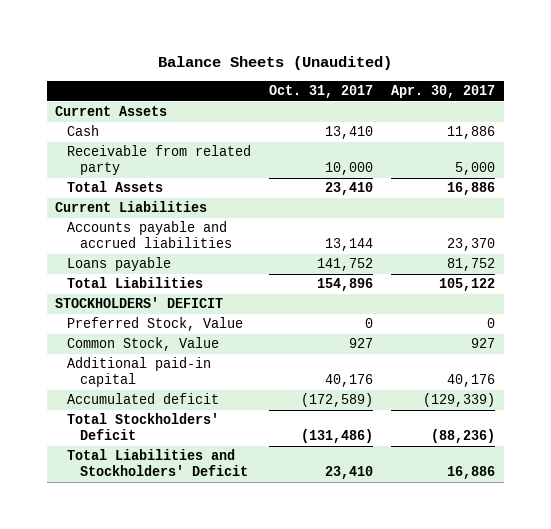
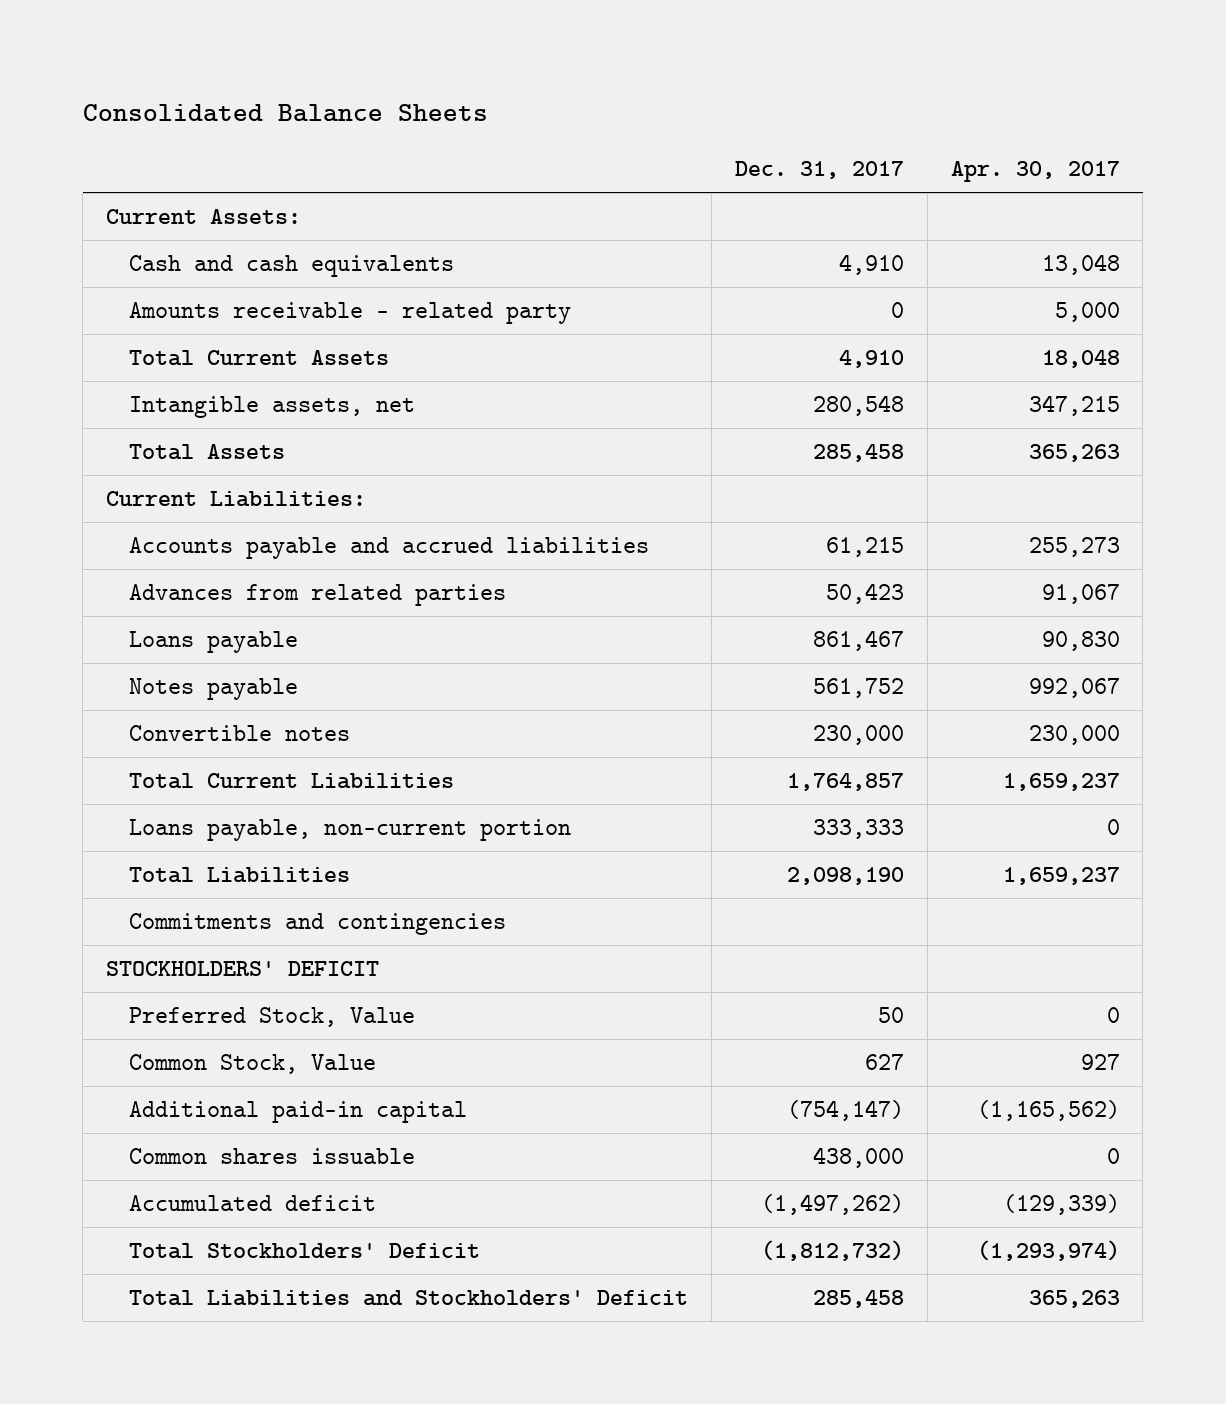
- Balance Sheets (Unaudited)
+ Consolidated Balance Sheets
- | Oct. 31, 2017 | Apr. 30, 2017
+ | Dec. 31, 2017 | Apr. 30, 2017
- Current Assets
- Cash | 13,410 | 11,886
- Receivable from related party | 10,000 | 5,000
- Total Assets | 23,410 | 16,886
- Current Liabilities
- Accounts payable and accrued liabilities | 13,144 | 23,370
- Loans payable | 141,752 | 81,752
- Total Liabilities | 154,896 | 105,122
+ Current Assets:
+ Cash and cash equivalents | 4,910 | 13,048
+ Amounts receivable - related party | 0 | 5,000
+ Total Current Assets | 4,910 | 18,048
+ Intangible assets, net | 280,548 | 347,215
+ Total Assets | 285,458 | 365,263
+ Current Liabilities:
+ Accounts payable and accrued liabilities | 61,215 | 255,273
+ Advances from related parties | 50,423 | 91,067
+ Loans payable | 861,467 | 90,830
+ Notes payable | 561,752 | 992,067
+ Convertible notes | 230,000 | 230,000
+ Total Current Liabilities | 1,764,857 | 1,659,237
+ Loans payable, non-current portion | 333,333 | 0
+ Total Liabilities | 2,098,190 | 1,659,237
+ Commitments and contingencies
- Additional paid-in capital | 40,176 | 40,176
+ Additional paid-in capital | (754,147) | (1,165,562)
+ Common shares issuable | 438,000 | 0
- Total Stockholders' Deficit | (131,486) | (88,236)
- Total Liabilities and Stockholders' Deficit | 23,410 | 16,886
+ Total Stockholders' Deficit | (1,812,732) | (1,293,974)
+ Total Liabilities and Stockholders' Deficit | 285,458 | 365,263

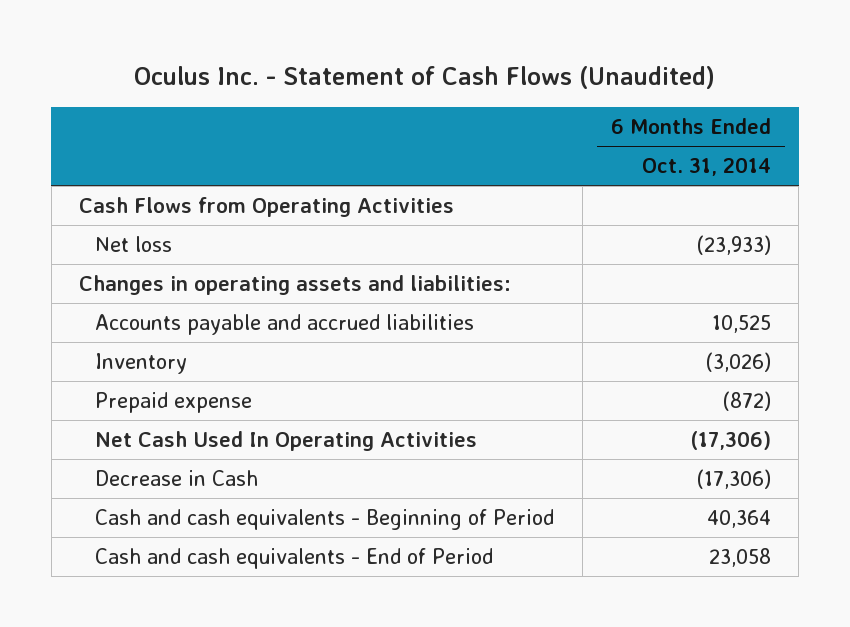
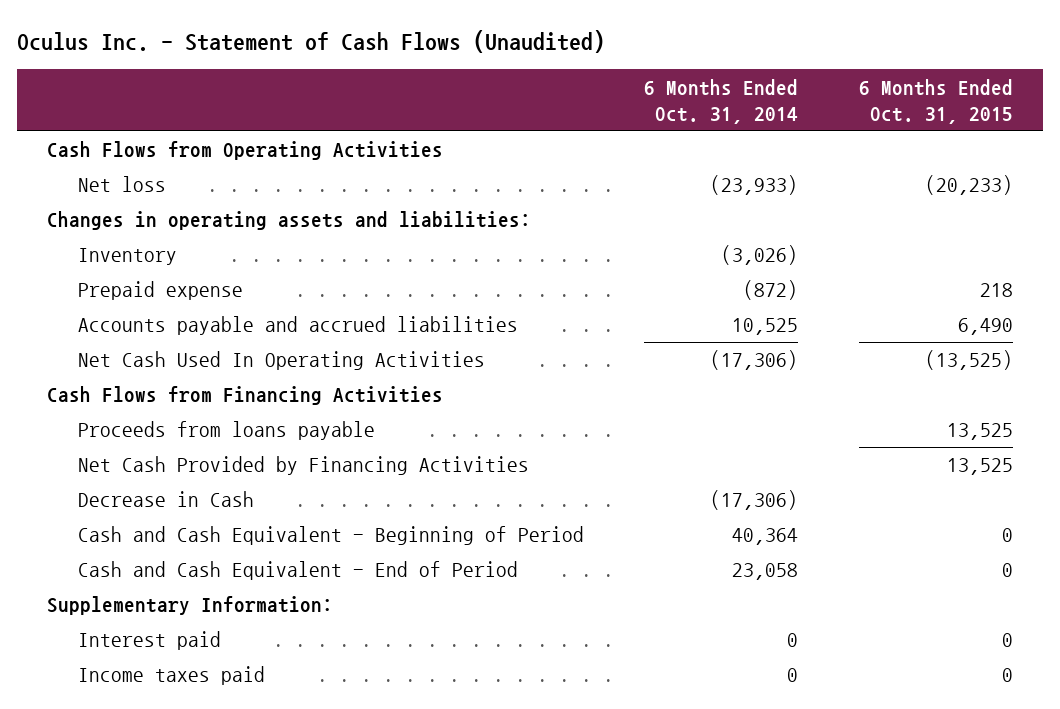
- | 6 Months Ended Oct. 31, 2014
+ | 6 Months Ended Oct. 31, 2014 | 6 Months Ended Oct. 31, 2015
moved down: Accounts payable and accrued liabilities | 10,525 | 6,490
+ Cash Flows from Financing Activities
+ Proceeds from loans payable | | 13,525
+ Net Cash Provided by Financing Activities | | 13,525
- Cash and cash equivalents - Beginning of Period | 40,364
- Cash and cash equivalents - End of Period | 23,058
+ Cash and Cash Equivalent - Beginning of Period | 40,364 | 0
+ Cash and Cash Equivalent - End of Period | 23,058 | 0
+ Supplementary Information:
+ Interest paid | 0 | 0
+ Income taxes paid | 0 | 0

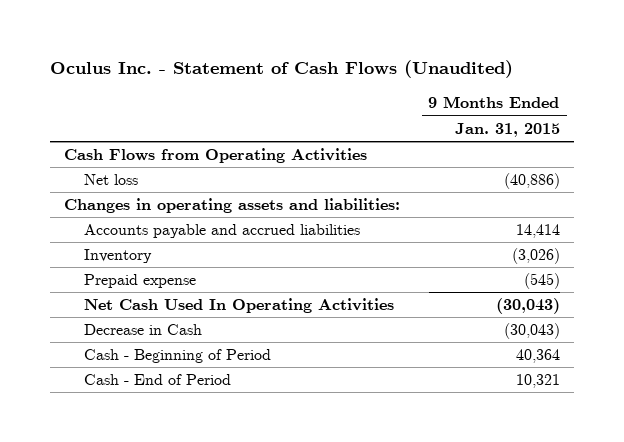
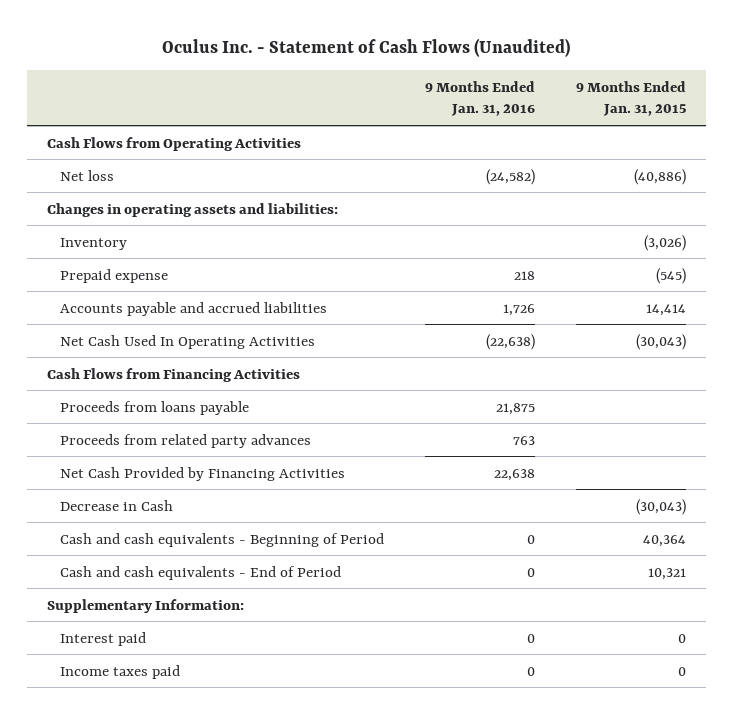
- | 9 Months Ended Jan. 31, 2015
+ | 9 Months Ended Jan. 31, 2016 | 9 Months Ended Jan. 31, 2015
moved down: Accounts payable and accrued liabilities | 1,726 | 14,414
+ Cash Flows from Financing Activities
+ Proceeds from loans payable | 21,875 |
+ Proceeds from related party advances | 763 |
+ Net Cash Provided by Financing Activities | 22,638 |
- Cash - Beginning of Period | 40,364
- Cash - End of Period | 10,321
+ Cash and cash equivalents - Beginning of Period | 0 | 40,364
+ Cash and cash equivalents - End of Period | 0 | 10,321
+ Supplementary Information:
+ Interest paid | 0 | 0
+ Income taxes paid | 0 | 0

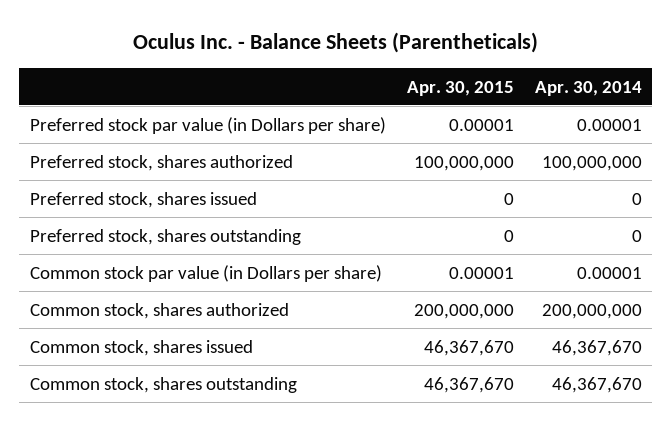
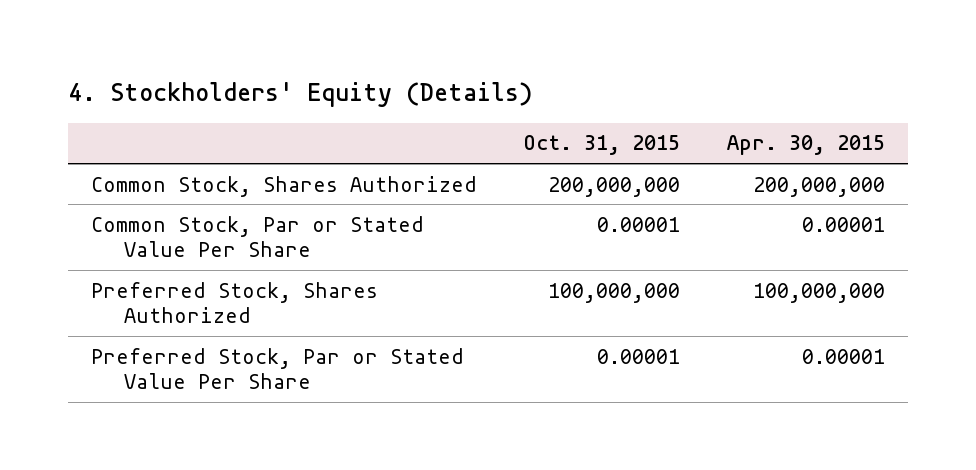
- Oculus Inc. - Balance Sheets (Parentheticals)
+ 4. Stockholders' Equity (Details)
- | Apr. 30, 2015 | Apr. 30, 2014
+ | Oct. 31, 2015 | Apr. 30, 2015
- Preferred stock par value (in Dollars per share) | 0.00001 | 0.00001
- Preferred stock, shares authorized | 100,000,000 | 100,000,000
- Preferred stock, shares issued | 0 | 0
- Preferred stock, shares outstanding | 0 | 0
- Common stock par value (in Dollars per share) | 0.00001 | 0.00001
- Common stock, shares authorized | 200,000,000 | 200,000,000
- Common stock, shares issued | 46,367,670 | 46,367,670
- Common stock, shares outstanding | 46,367,670 | 46,367,670
+ Common Stock, Shares Authorized | 200,000,000 | 200,000,000
+ Common Stock, Par or Stated Value Per Share | 0.00001 | 0.00001
+ Preferred Stock, Shares Authorized | 100,000,000 | 100,000,000
+ Preferred Stock, Par or Stated Value Per Share | 0.00001 | 0.00001

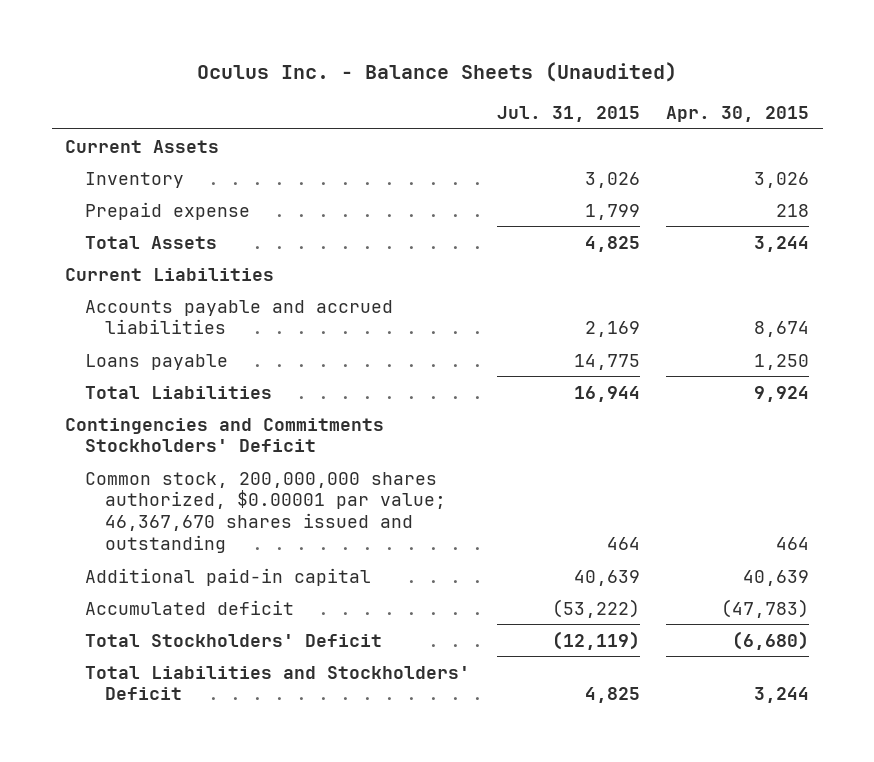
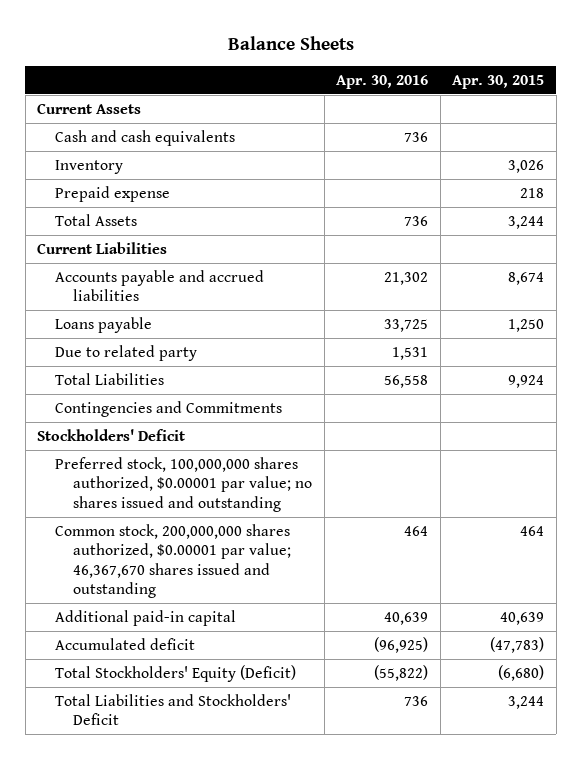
- Oculus Inc. - Balance Sheets (Unaudited)
+ Balance Sheets
- | Jul. 31, 2015 | Apr. 30, 2015
+ | Apr. 30, 2016 | Apr. 30, 2015
+ Cash and cash equivalents | 736 |
+ Due to related party | 1,531 |
- Contingencies and Commitments Stockholders' Deficit
+ Contingencies and Commitments
+ Stockholders' Deficit
+ Preferred stock, 100,000,000 shares authorized, $0.00001 par value; no shares issued and outstanding
- Total Stockholders' Deficit | (12,119) | (6,680)
+ Total Stockholders' Equity (Deficit) | (55,822) | (6,680)

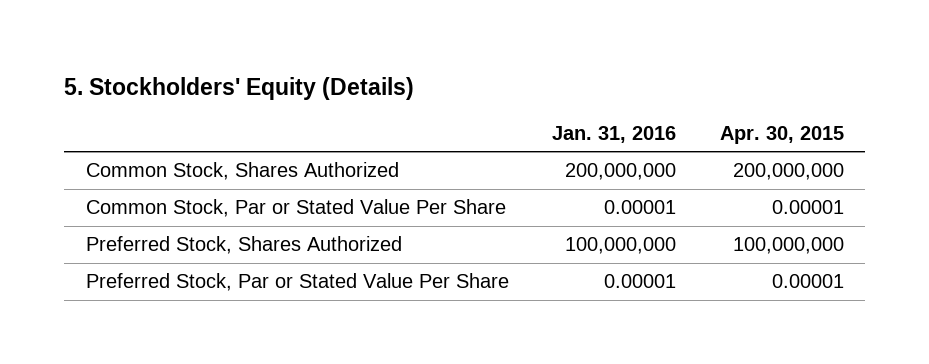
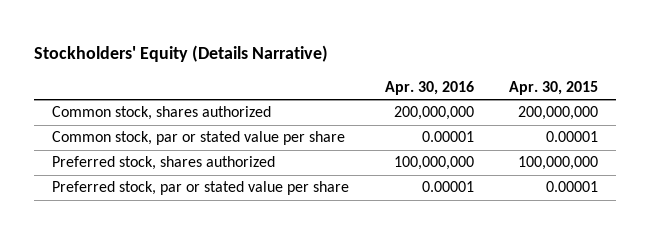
- 5. Stockholders' Equity (Details)
+ Stockholders' Equity (Details Narrative)
- | Jan. 31, 2016 | Apr. 30, 2015
+ | Apr. 30, 2016 | Apr. 30, 2015
- Common Stock, Shares Authorized | 200,000,000 | 200,000,000
- Common Stock, Par or Stated Value Per Share | 0.00001 | 0.00001
- Preferred Stock, Shares Authorized | 100,000,000 | 100,000,000
- Preferred Stock, Par or Stated Value Per Share | 0.00001 | 0.00001
+ Common stock, shares authorized | 200,000,000 | 200,000,000
+ Common stock, par or stated value per share | 0.00001 | 0.00001
+ Preferred stock, shares authorized | 100,000,000 | 100,000,000
+ Preferred stock, par or stated value per share | 0.00001 | 0.00001

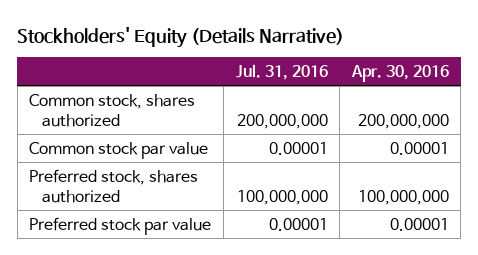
- | Apr. 30, 2016 | Apr. 30, 2015
+ | Jul. 31, 2016 | Apr. 30, 2016
- Common stock, par or stated value per share | 0.00001 | 0.00001
+ Common stock par value | 0.00001 | 0.00001
- Preferred stock, par or stated value per share | 0.00001 | 0.00001
+ Preferred stock par value | 0.00001 | 0.00001

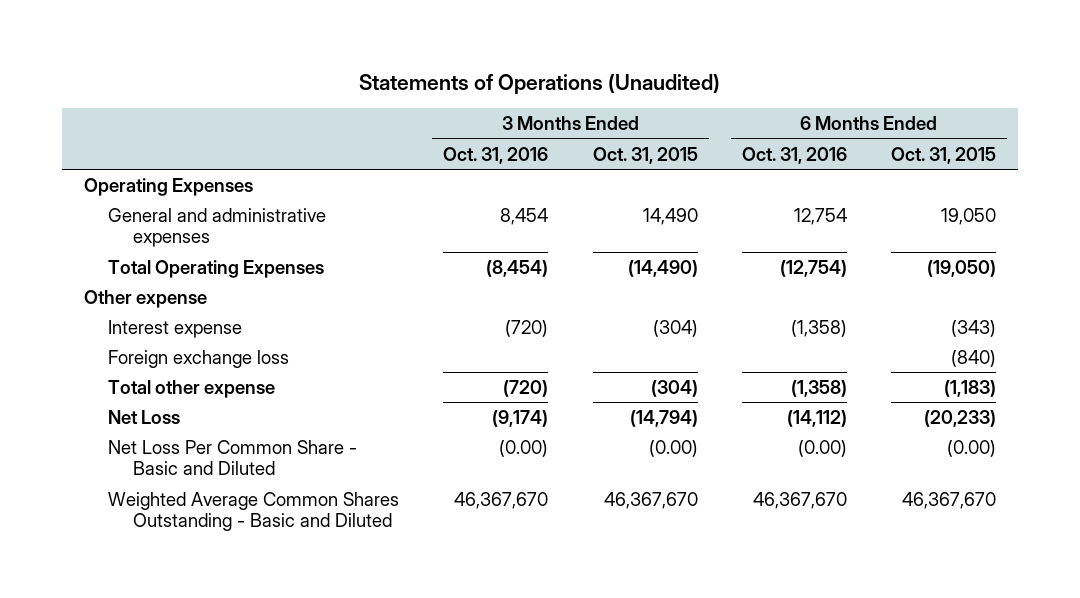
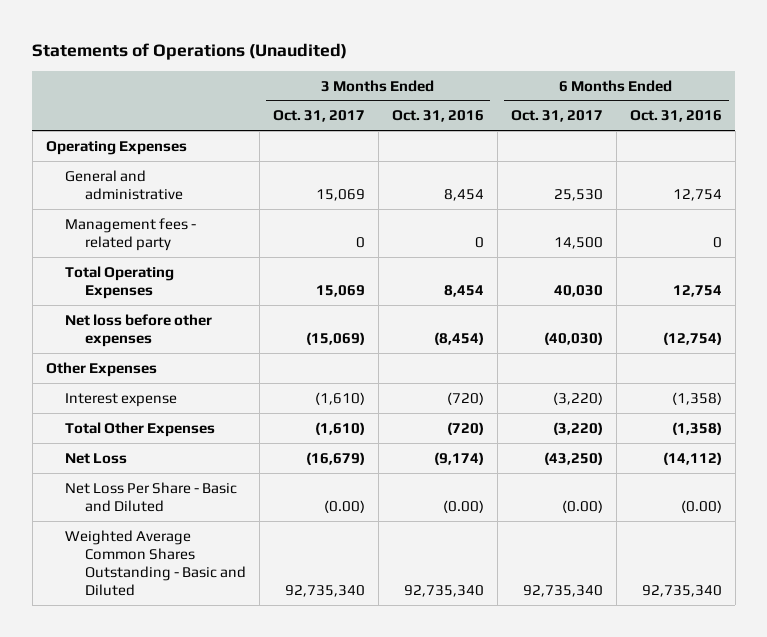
- | 3 Months Ended Oct. 31, 2016 | 3 Months Ended Oct. 31, 2015 | 6 Months Ended Oct. 31, 2016 | 6 Months Ended Oct. 31, 2015
+ | 3 Months Ended Oct. 31, 2017 | 3 Months Ended Oct. 31, 2016 | 6 Months Ended Oct. 31, 2017 | 6 Months Ended Oct. 31, 2016
- General and administrative expenses | 8,454 | 14,490 | 12,754 | 19,050
- Total Operating Expenses | (8,454) | (14,490) | (12,754) | (19,050)
- Other expense
+ General and administrative | 15,069 | 8,454 | 25,530 | 12,754
+ Management fees - related party | 0 | 0 | 14,500 | 0
+ Total Operating Expenses | 15,069 | 8,454 | 40,030 | 12,754
+ Net loss before other expenses | (15,069) | (8,454) | (40,030) | (12,754)
+ Other Expenses
- Foreign exchange loss | | | | (840)
- Total other expense | (720) | (304) | (1,358) | (1,183)
+ Total Other Expenses | (1,610) | (720) | (3,220) | (1,358)
- Net Loss Per Common Share - Basic and Diluted | (0.00) | (0.00) | (0.00) | (0.00)
- Weighted Average Common Shares Outstanding - Basic and Diluted | 46,367,670 | 46,367,670 | 46,367,670 | 46,367,670
+ Net Loss Per Share - Basic and Diluted | (0.00) | (0.00) | (0.00) | (0.00)
+ Weighted Average Common Shares Outstanding - Basic and Diluted | 92,735,340 | 92,735,340 | 92,735,340 | 92,735,340

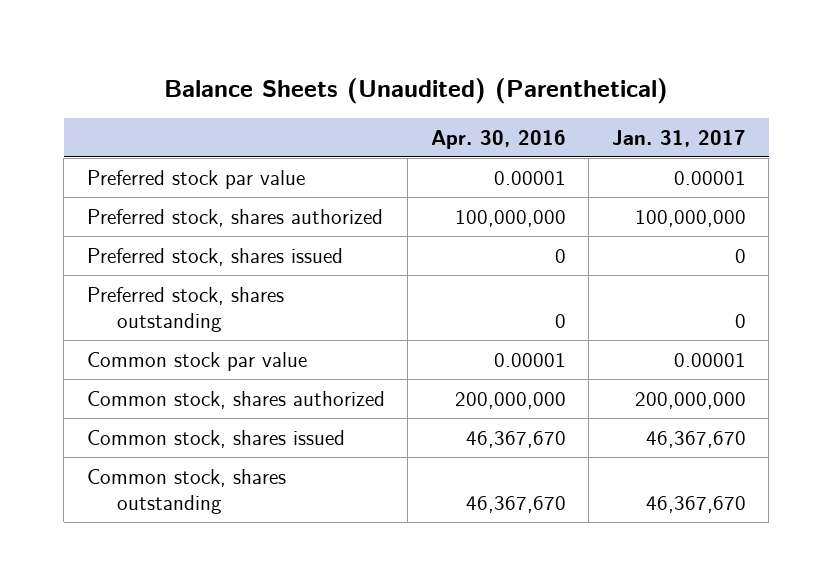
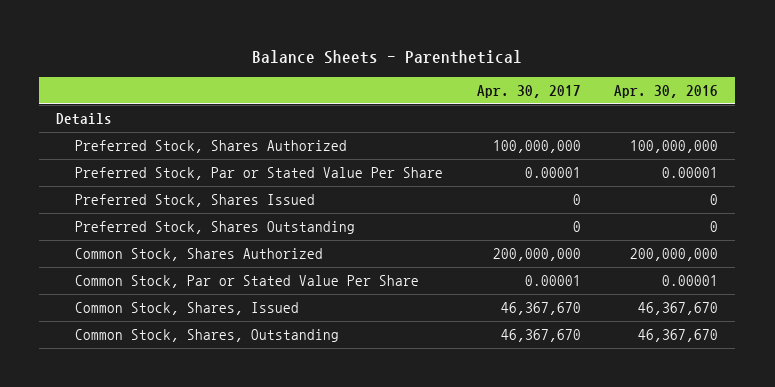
- Balance Sheets (Unaudited) (Parenthetical)
+ Balance Sheets - Parenthetical
- | Apr. 30, 2016 | Jan. 31, 2017
+ | Apr. 30, 2017 | Apr. 30, 2016
- Preferred stock par value | 0.00001 | 0.00001
- Preferred stock, shares authorized | 100,000,000 | 100,000,000
- Preferred stock, shares issued | 0 | 0
- Preferred stock, shares outstanding | 0 | 0
- Common stock par value | 0.00001 | 0.00001
- Common stock, shares authorized | 200,000,000 | 200,000,000
- Common stock, shares issued | 46,367,670 | 46,367,670
- Common stock, shares outstanding | 46,367,670 | 46,367,670
+ Details
+ Preferred Stock, Shares Authorized | 100,000,000 | 100,000,000
+ Preferred Stock, Par or Stated Value Per Share | 0.00001 | 0.00001
+ Preferred Stock, Shares Issued | 0 | 0
+ Preferred Stock, Shares Outstanding | 0 | 0
+ Common Stock, Shares Authorized | 200,000,000 | 200,000,000
+ Common Stock, Par or Stated Value Per Share | 0.00001 | 0.00001
+ Common Stock, Shares, Issued | 46,367,670 | 46,367,670
+ Common Stock, Shares, Outstanding | 46,367,670 | 46,367,670

